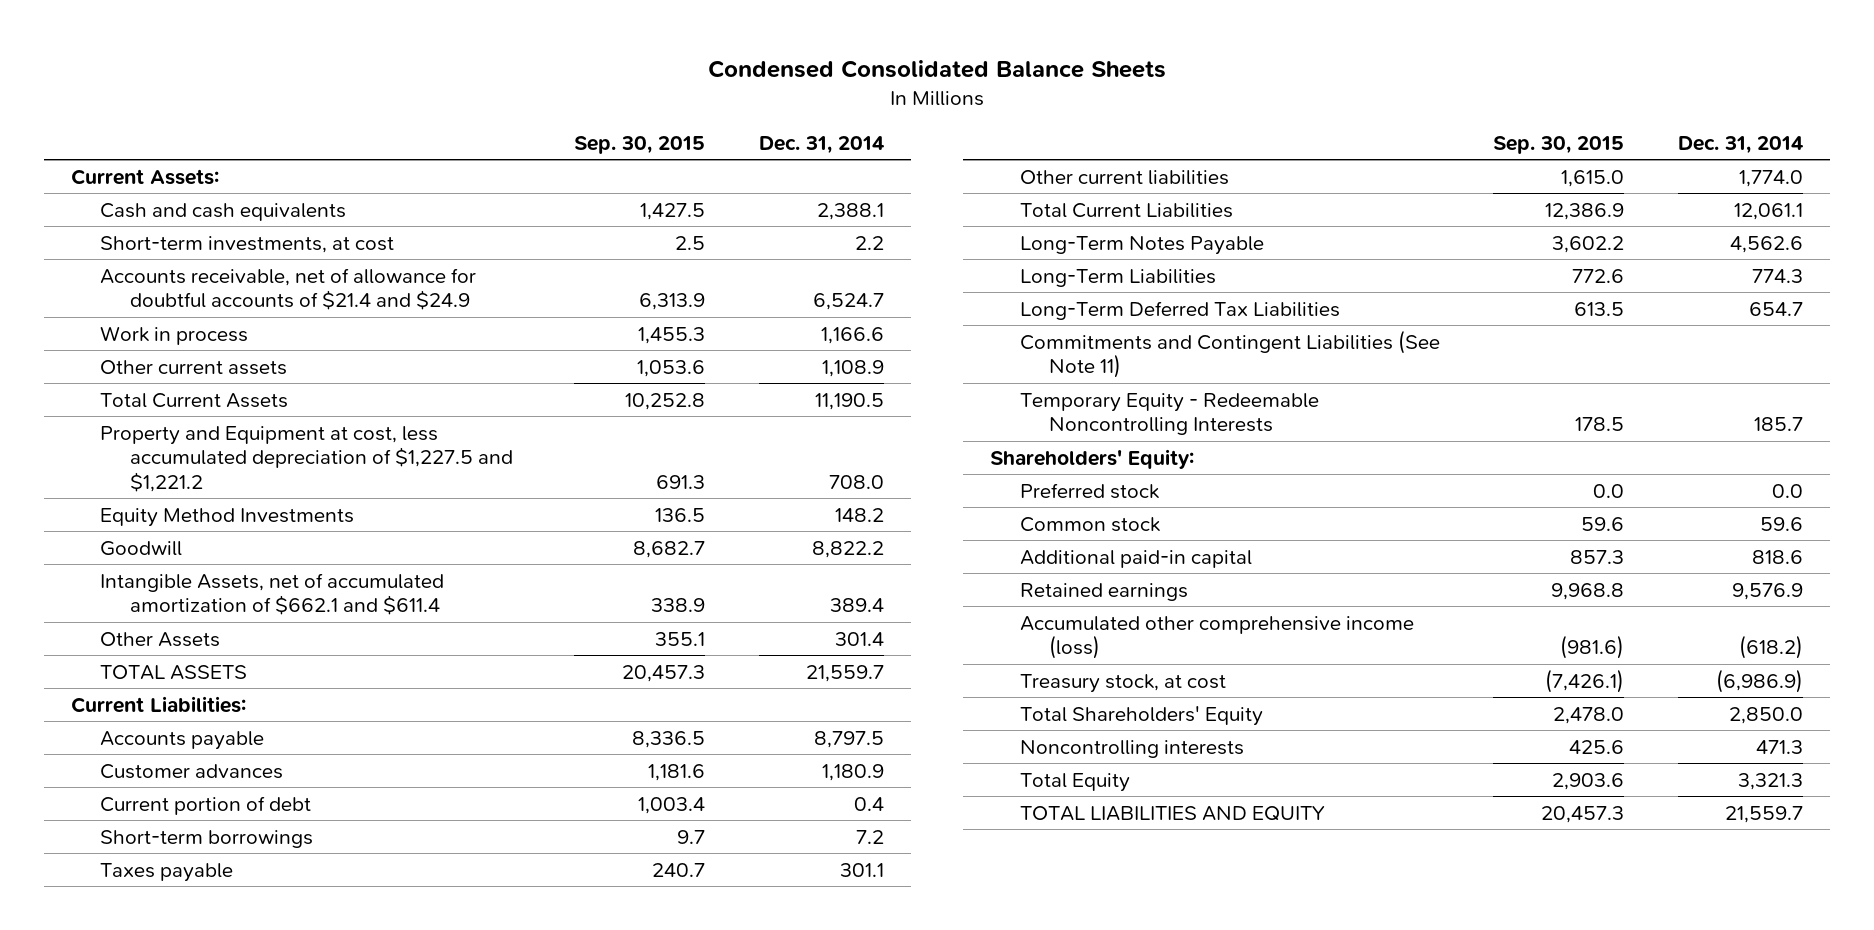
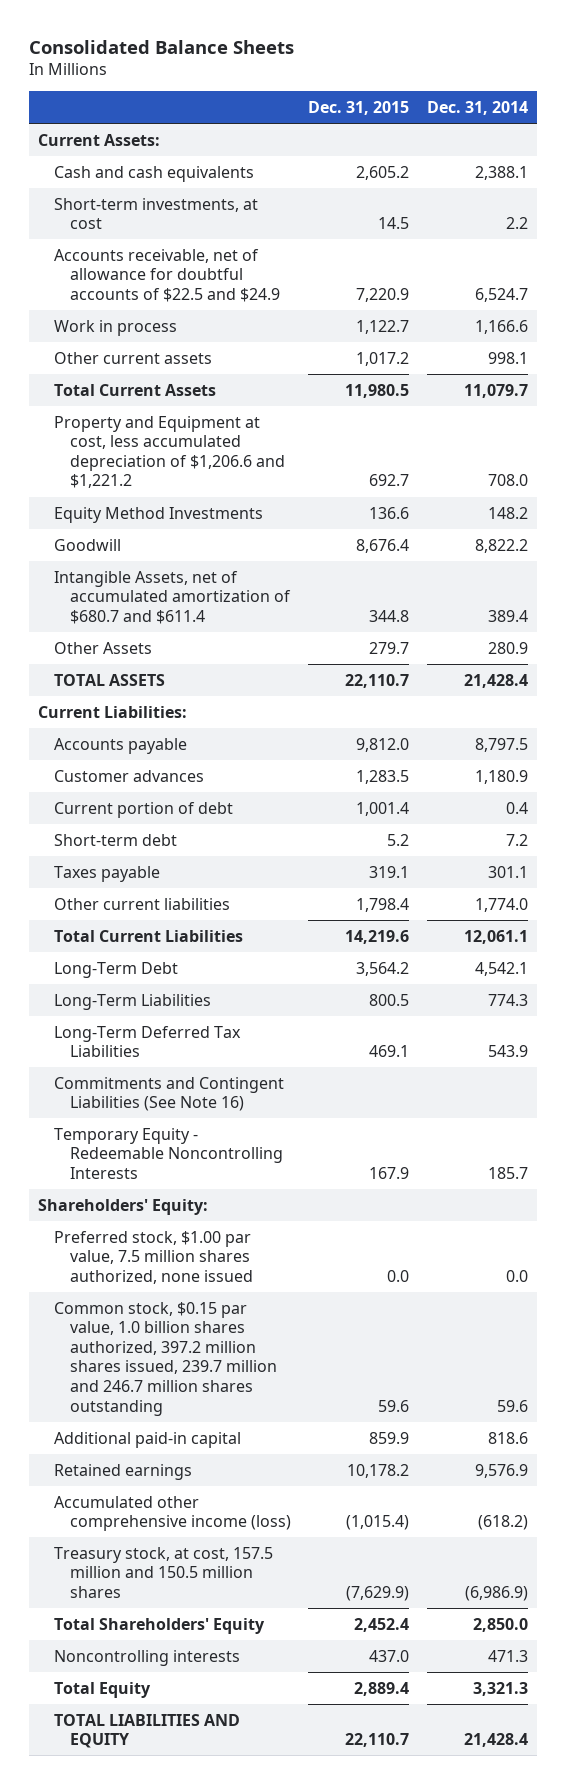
- Condensed Consolidated Balance Sheets
+ Consolidated Balance Sheets
- | Sep. 30, 2015 | Dec. 31, 2014
+ | Dec. 31, 2015 | Dec. 31, 2014
- Accounts receivable, net of allowance for doubtful accounts of $21.4 and $24.9 | 6,313.9 | 6,524.7
+ Accounts receivable, net of allowance for doubtful accounts of $22.5 and $24.9 | 7,220.9 | 6,524.7
- Other current assets | 1,053.6 | 1,108.9
- Total Current Assets | 10,252.8 | 11,190.5
- Property and Equipment at cost, less accumulated depreciation of $1,227.5 and $1,221.2 | 691.3 | 708.0
+ Other current assets | 1,017.2 | 998.1
+ Total Current Assets | 11,980.5 | 11,079.7
+ Property and Equipment at cost, less accumulated depreciation of $1,206.6 and $1,221.2 | 692.7 | 708.0
- Intangible Assets, net of accumulated amortization of $662.1 and $611.4 | 338.9 | 389.4
- Other Assets | 355.1 | 301.4
- TOTAL ASSETS | 20,457.3 | 21,559.7
+ Intangible Assets, net of accumulated amortization of $680.7 and $611.4 | 344.8 | 389.4
+ Other Assets | 279.7 | 280.9
+ TOTAL ASSETS | 22,110.7 | 21,428.4
- Short-term borrowings | 9.7 | 7.2
+ Short-term debt | 5.2 | 7.2
- Long-Term Notes Payable | 3,602.2 | 4,562.6
+ Long-Term Debt | 3,564.2 | 4,542.1
- Long-Term Deferred Tax Liabilities | 613.5 | 654.7
- Commitments and Contingent Liabilities (See Note 11)
+ Long-Term Deferred Tax Liabilities | 469.1 | 543.9
+ Commitments and Contingent Liabilities (See Note 16)
- Preferred stock | 0.0 | 0.0
- Common stock | 59.6 | 59.6
+ Preferred stock, $1.00 par value, 7.5 million shares authorized, none issued | 0.0 | 0.0
+ Common stock, $0.15 par value, 1.0 billion shares authorized, 397.2 million shares issued, 239.7 million and 246.7 million shares outstanding | 59.6 | 59.6
- Treasury stock, at cost | (7,426.1) | (6,986.9)
+ Treasury stock, at cost, 157.5 million and 150.5 million shares | (7,629.9) | (6,986.9)
- TOTAL LIABILITIES AND EQUITY | 20,457.3 | 21,559.7
+ TOTAL LIABILITIES AND EQUITY | 22,110.7 | 21,428.4

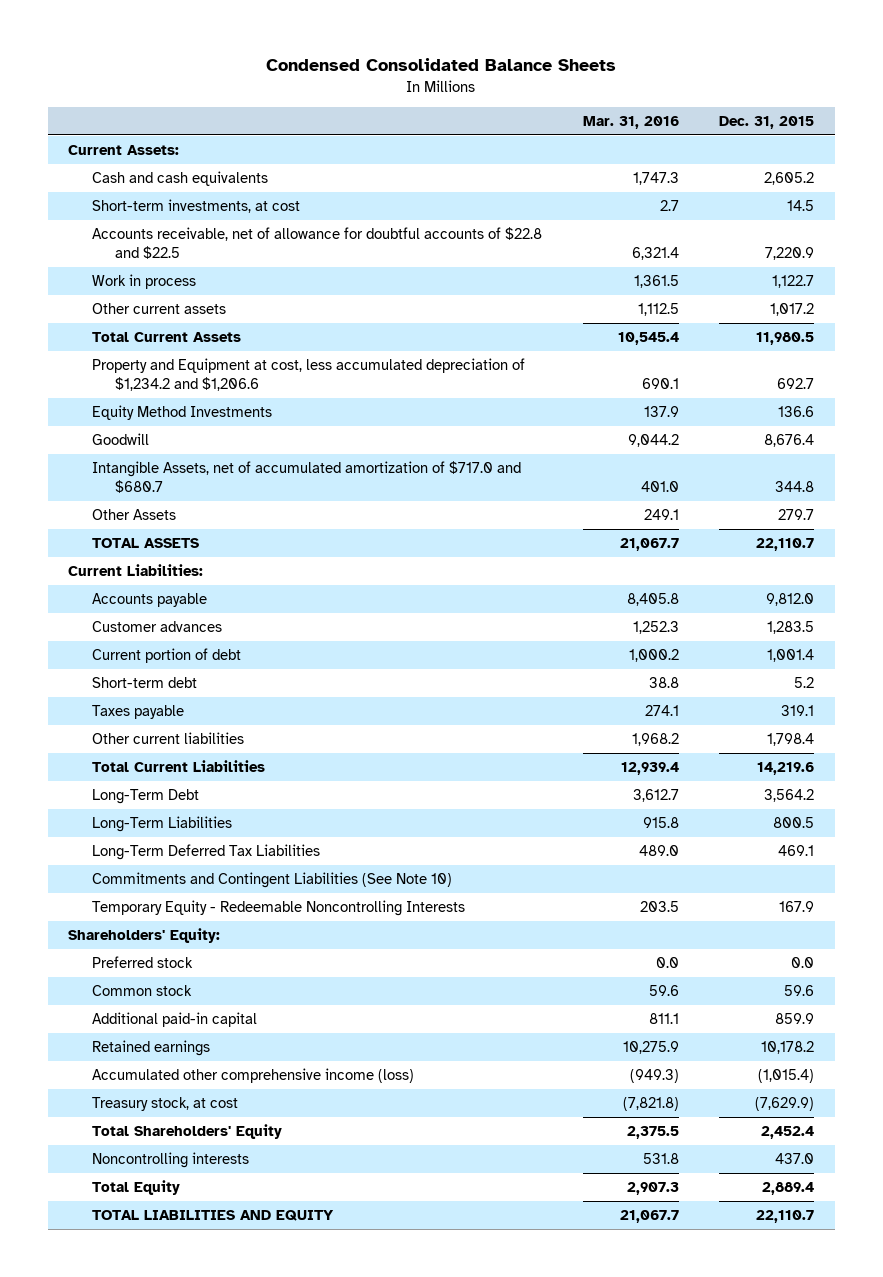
- Consolidated Balance Sheets
+ Condensed Consolidated Balance Sheets
- | Dec. 31, 2015 | Dec. 31, 2014
+ | Mar. 31, 2016 | Dec. 31, 2015
- Accounts receivable, net of allowance for doubtful accounts of $22.5 and $24.9 | 7,220.9 | 6,524.7
+ Accounts receivable, net of allowance for doubtful accounts of $22.8 and $22.5 | 6,321.4 | 7,220.9
- Property and Equipment at cost, less accumulated depreciation of $1,206.6 and $1,221.2 | 692.7 | 708.0
+ Property and Equipment at cost, less accumulated depreciation of $1,234.2 and $1,206.6 | 690.1 | 692.7
- Intangible Assets, net of accumulated amortization of $680.7 and $611.4 | 344.8 | 389.4
+ Intangible Assets, net of accumulated amortization of $717.0 and $680.7 | 401.0 | 344.8
- Commitments and Contingent Liabilities (See Note 16)
+ Commitments and Contingent Liabilities (See Note 10)
- Preferred stock, $1.00 par value, 7.5 million shares authorized, none issued | 0.0 | 0.0
- Common stock, $0.15 par value, 1.0 billion shares authorized, 397.2 million shares issued, 239.7 million and 246.7 million shares outstanding | 59.6 | 59.6
+ Preferred stock | 0.0 | 0.0
+ Common stock | 59.6 | 59.6
- Treasury stock, at cost, 157.5 million and 150.5 million shares | (7,629.9) | (6,986.9)
+ Treasury stock, at cost | (7,821.8) | (7,629.9)

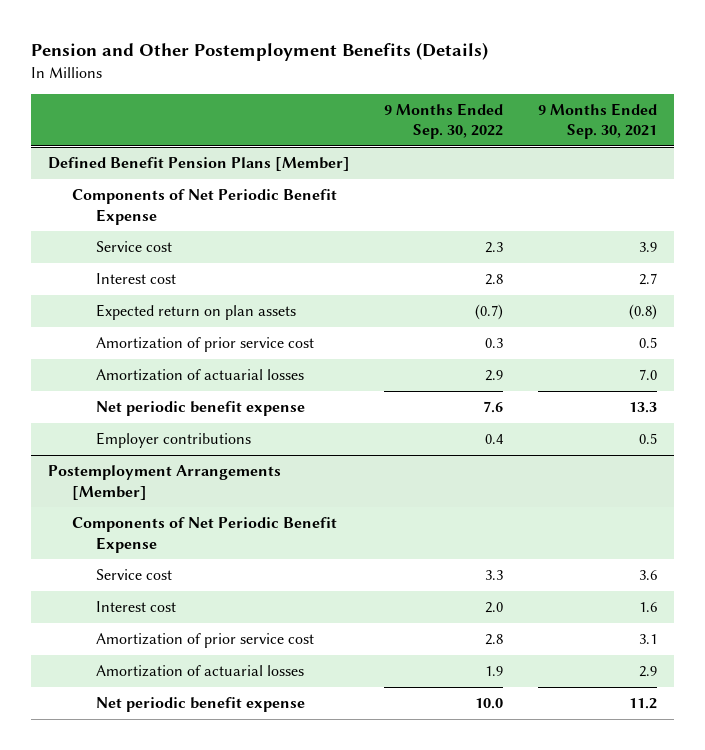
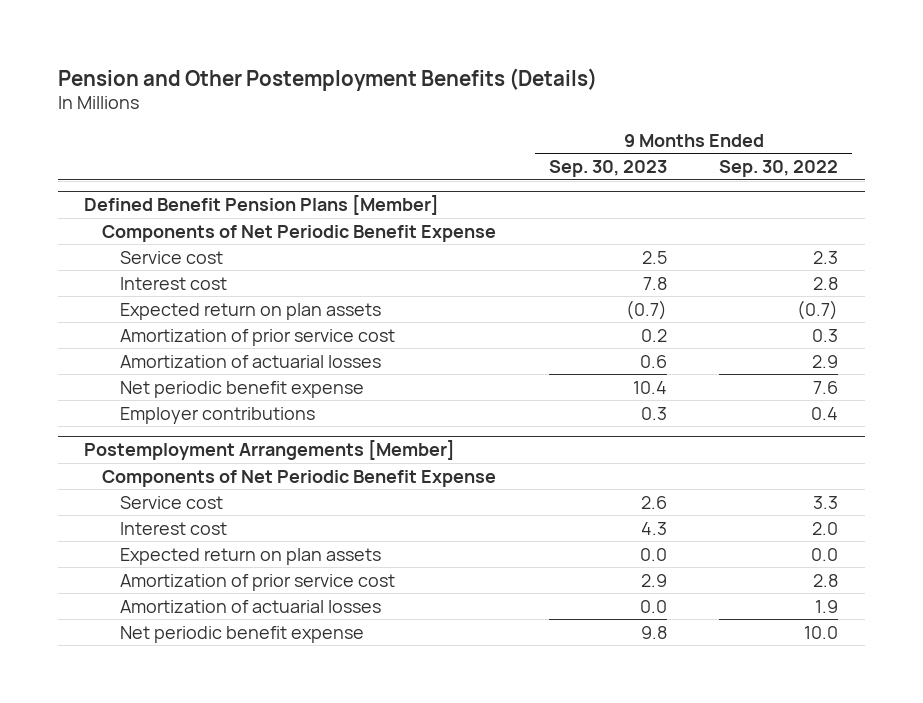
- | 9 Months Ended Sep. 30, 2022 | 9 Months Ended Sep. 30, 2021
+ | 9 Months Ended Sep. 30, 2023 | 9 Months Ended Sep. 30, 2022
@ Postemployment Arrangements [Member]
+ Expected return on plan assets | 0.0 | 0.0

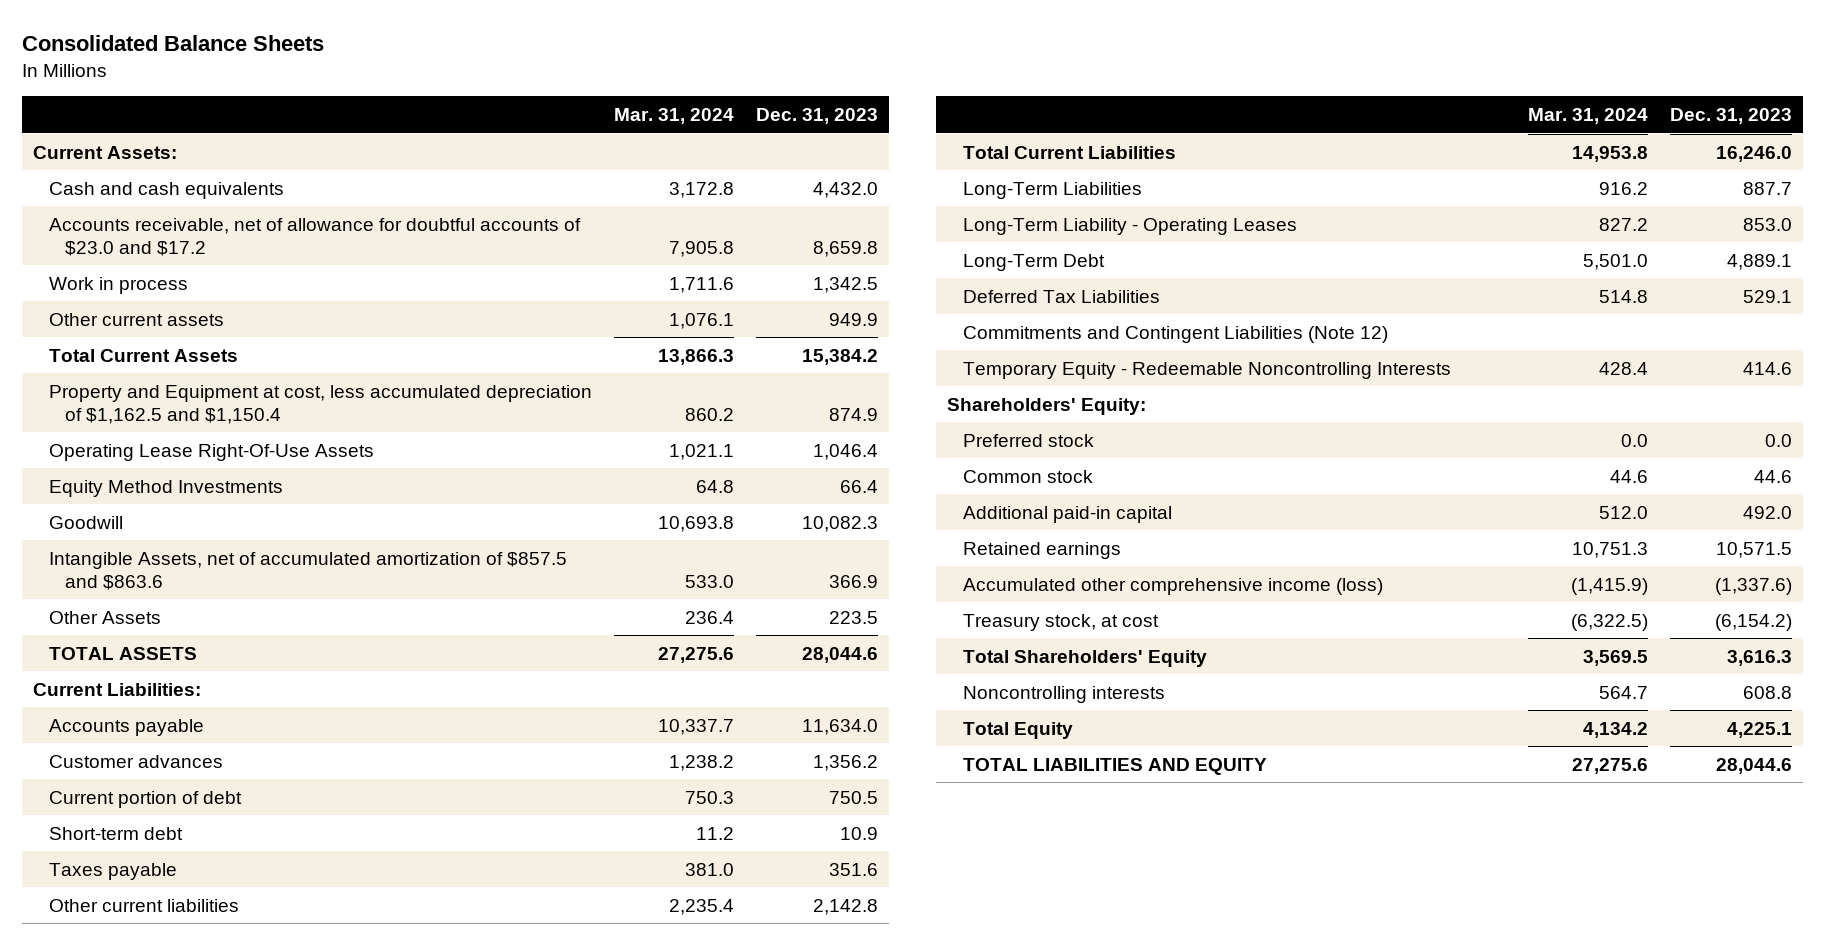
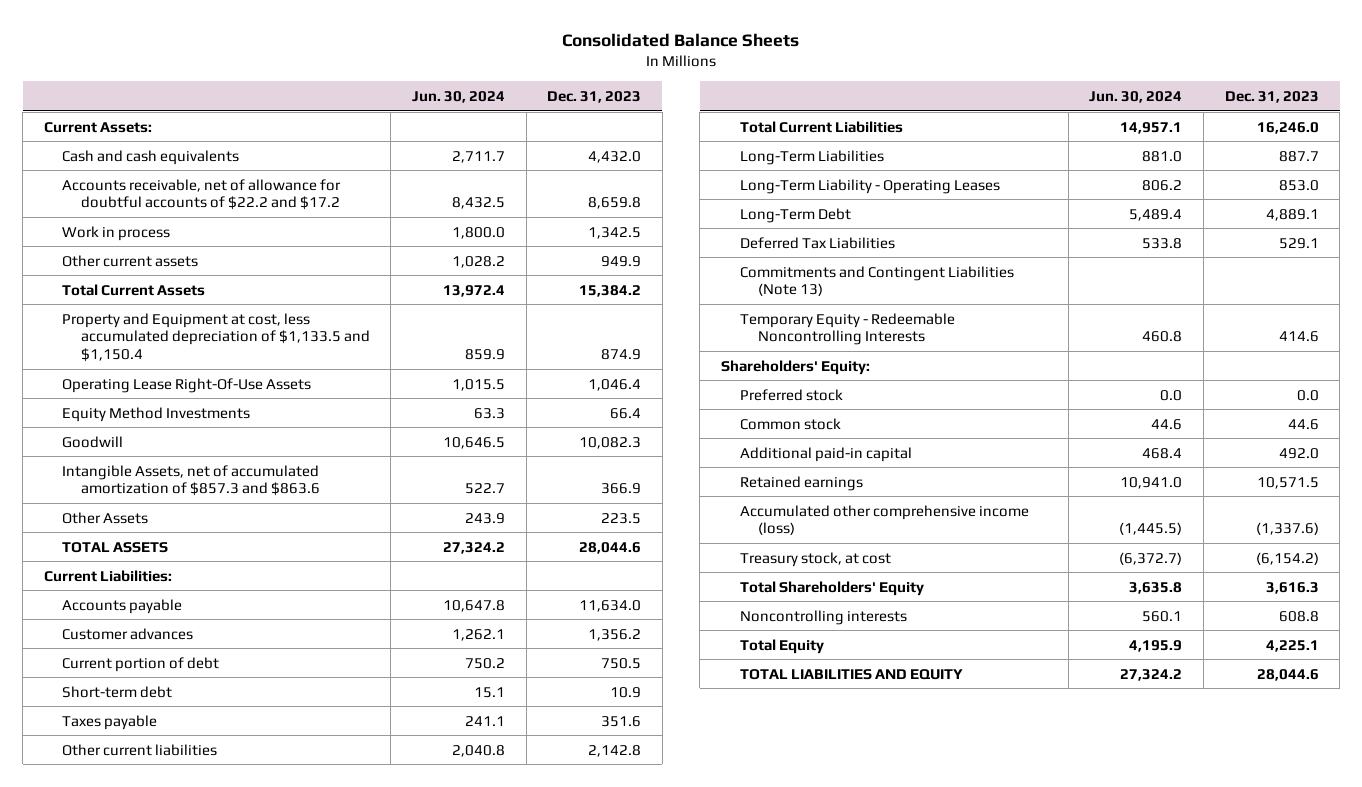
- | Mar. 31, 2024 | Dec. 31, 2023
+ | Jun. 30, 2024 | Dec. 31, 2023
- Accounts receivable, net of allowance for doubtful accounts of $23.0 and $17.2 | 7,905.8 | 8,659.8
+ Accounts receivable, net of allowance for doubtful accounts of $22.2 and $17.2 | 8,432.5 | 8,659.8
- Property and Equipment at cost, less accumulated depreciation of $1,162.5 and $1,150.4 | 860.2 | 874.9
+ Property and Equipment at cost, less accumulated depreciation of $1,133.5 and $1,150.4 | 859.9 | 874.9
- Intangible Assets, net of accumulated amortization of $857.5 and $863.6 | 533.0 | 366.9
+ Intangible Assets, net of accumulated amortization of $857.3 and $863.6 | 522.7 | 366.9
- Commitments and Contingent Liabilities (Note 12)
+ Commitments and Contingent Liabilities (Note 13)

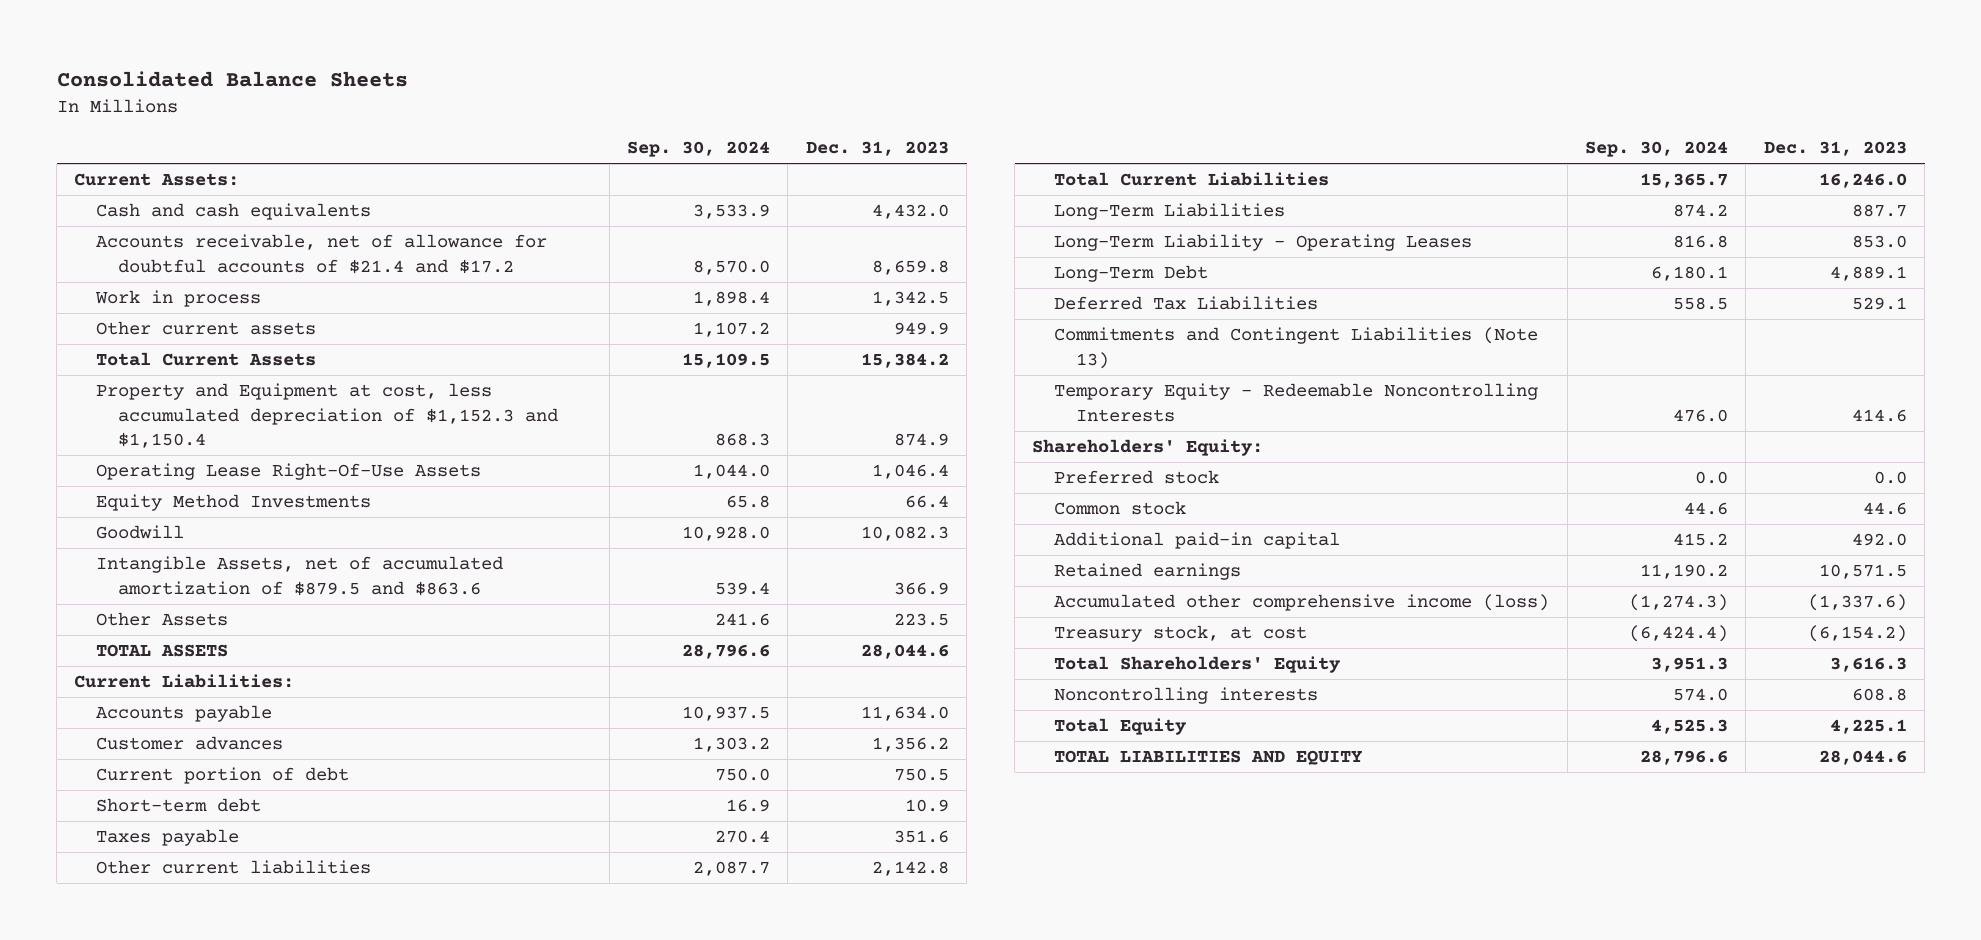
- | Jun. 30, 2024 | Dec. 31, 2023
+ | Sep. 30, 2024 | Dec. 31, 2023
- Accounts receivable, net of allowance for doubtful accounts of $22.2 and $17.2 | 8,432.5 | 8,659.8
+ Accounts receivable, net of allowance for doubtful accounts of $21.4 and $17.2 | 8,570.0 | 8,659.8
- Property and Equipment at cost, less accumulated depreciation of $1,133.5 and $1,150.4 | 859.9 | 874.9
+ Property and Equipment at cost, less accumulated depreciation of $1,152.3 and $1,150.4 | 868.3 | 874.9
- Intangible Assets, net of accumulated amortization of $857.3 and $863.6 | 522.7 | 366.9
+ Intangible Assets, net of accumulated amortization of $879.5 and $863.6 | 539.4 | 366.9

